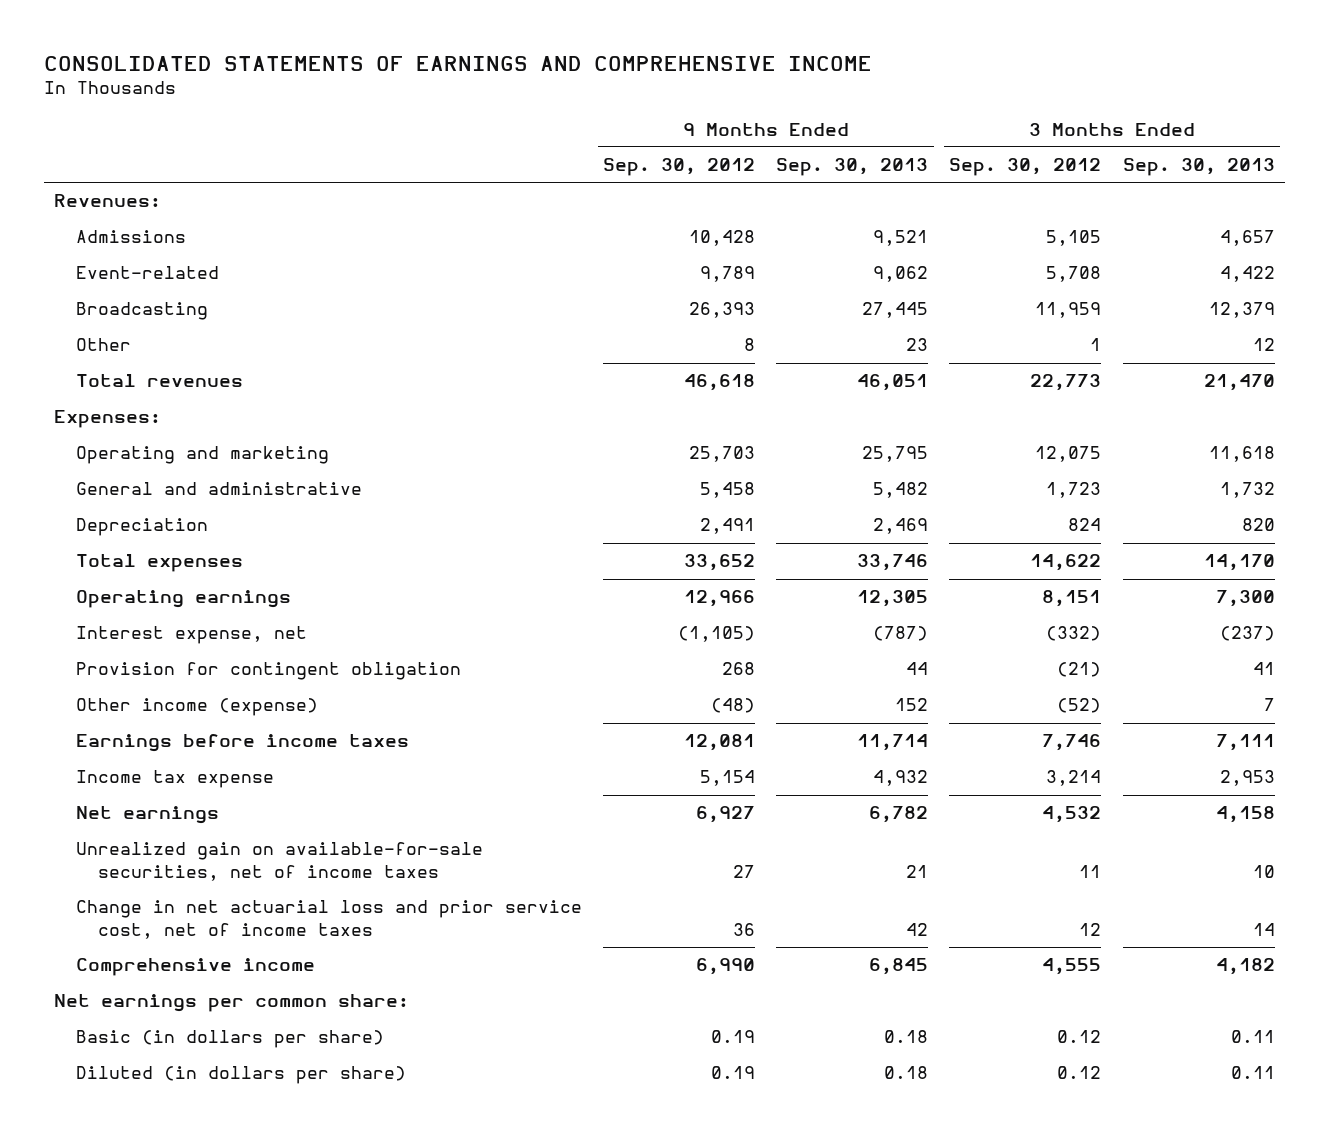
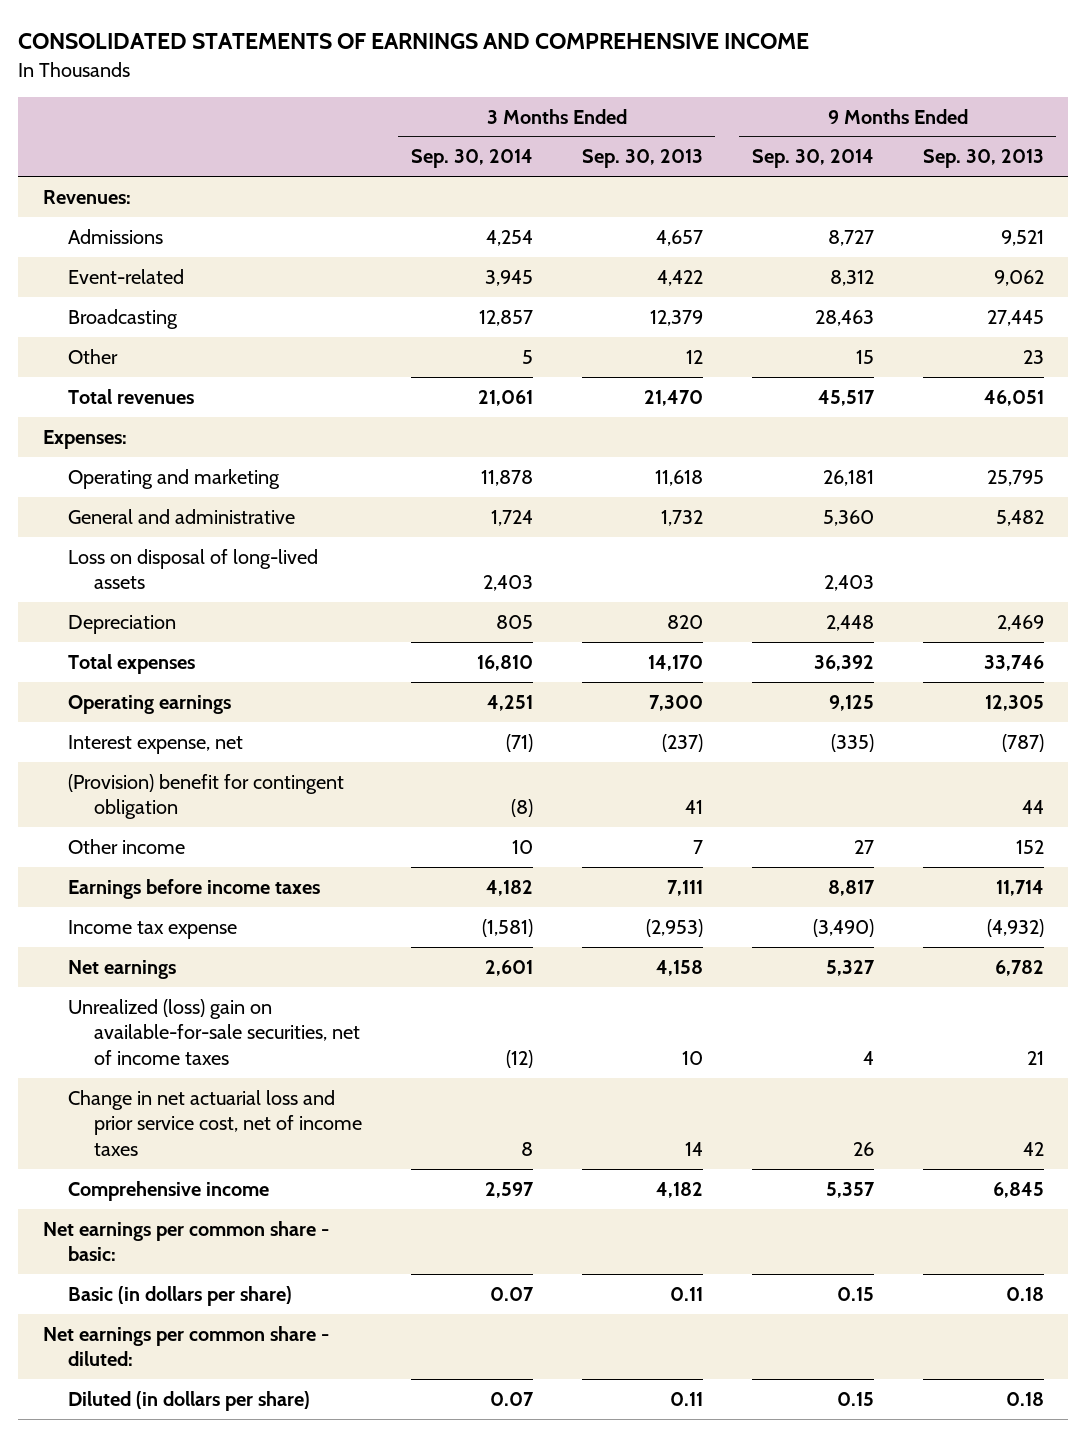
- | 9 Months Ended Sep. 30, 2012 | 9 Months Ended Sep. 30, 2013 | 3 Months Ended Sep. 30, 2012 | 3 Months Ended Sep. 30, 2013
+ | 3 Months Ended Sep. 30, 2014 | 3 Months Ended Sep. 30, 2013 | 9 Months Ended Sep. 30, 2014 | 9 Months Ended Sep. 30, 2013
+ Loss on disposal of long-lived assets | 2,403 | | 2,403 |
- Provision for contingent obligation | 268 | 44 | (21) | 41
- Other income (expense) | (48) | 152 | (52) | 7
+ (Provision) benefit for contingent obligation | (8) | 41 | | 44
+ Other income | 10 | 7 | 27 | 152
- Income tax expense | 5,154 | 4,932 | 3,214 | 2,953
+ Income tax expense | (1,581) | (2,953) | (3,490) | (4,932)
- Unrealized gain on available-for-sale securities, net of income taxes | 27 | 21 | 11 | 10
+ Unrealized (loss) gain on available-for-sale securities, net of income taxes | (12) | 10 | 4 | 21
- Net earnings per common share:
+ Net earnings per common share - basic:
+ Net earnings per common share - diluted:

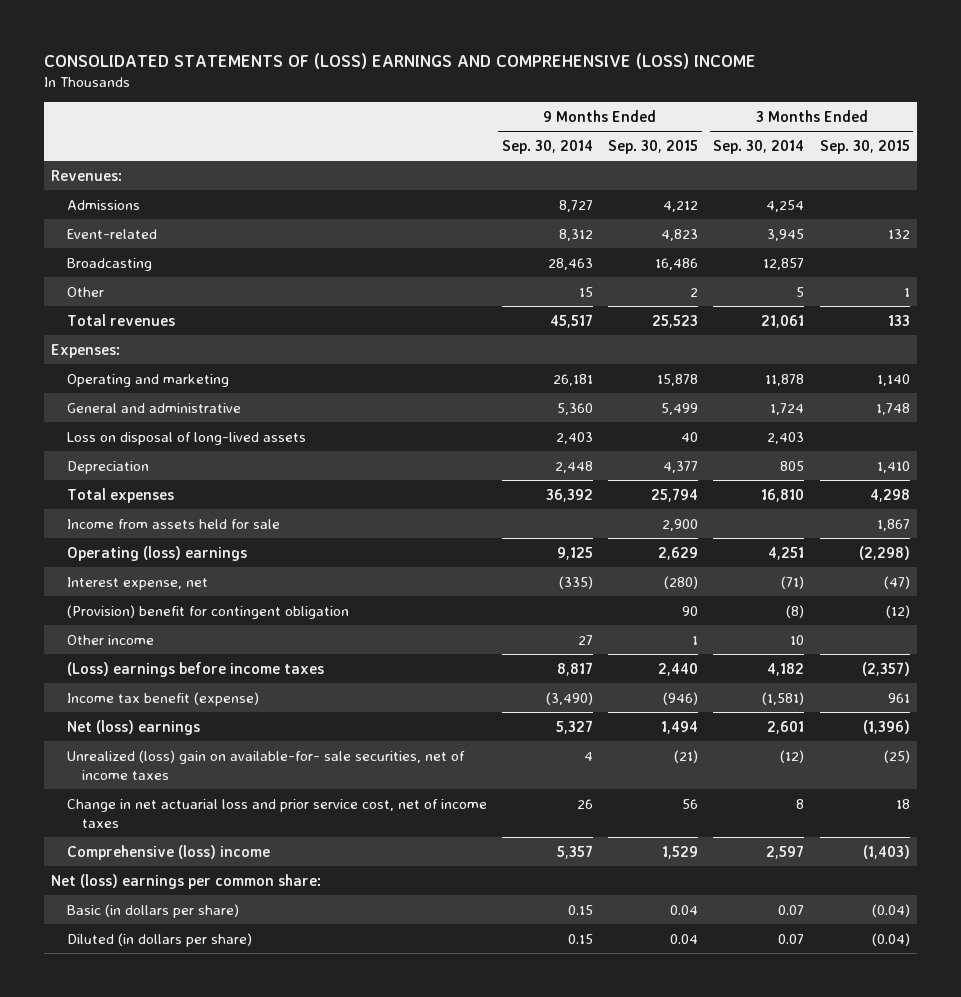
- CONSOLIDATED STATEMENTS OF EARNINGS AND COMPREHENSIVE INCOME
+ CONSOLIDATED STATEMENTS OF (LOSS) EARNINGS AND COMPREHENSIVE (LOSS) INCOME
- | 3 Months Ended Sep. 30, 2014 | 3 Months Ended Sep. 30, 2013 | 9 Months Ended Sep. 30, 2014 | 9 Months Ended Sep. 30, 2013
+ | 9 Months Ended Sep. 30, 2014 | 9 Months Ended Sep. 30, 2015 | 3 Months Ended Sep. 30, 2014 | 3 Months Ended Sep. 30, 2015
- Operating earnings | 4,251 | 7,300 | 9,125 | 12,305
+ Income from assets held for sale | | 2,900 | | 1,867
+ Operating (loss) earnings | 9,125 | 2,629 | 4,251 | (2,298)
- Earnings before income taxes | 4,182 | 7,111 | 8,817 | 11,714
- Income tax expense | (1,581) | (2,953) | (3,490) | (4,932)
- Net earnings | 2,601 | 4,158 | 5,327 | 6,782
- Unrealized (loss) gain on available-for-sale securities, net of income taxes | (12) | 10 | 4 | 21
+ (Loss) earnings before income taxes | 8,817 | 2,440 | 4,182 | (2,357)
+ Income tax benefit (expense) | (3,490) | (946) | (1,581) | 961
+ Net (loss) earnings | 5,327 | 1,494 | 2,601 | (1,396)
+ Unrealized (loss) gain on available-for- sale securities, net of income taxes | 4 | (21) | (12) | (25)
- Comprehensive income | 2,597 | 4,182 | 5,357 | 6,845
- Net earnings per common share - basic:
+ Comprehensive (loss) income | 5,357 | 1,529 | 2,597 | (1,403)
+ Net (loss) earnings per common share:
- Net earnings per common share - diluted:

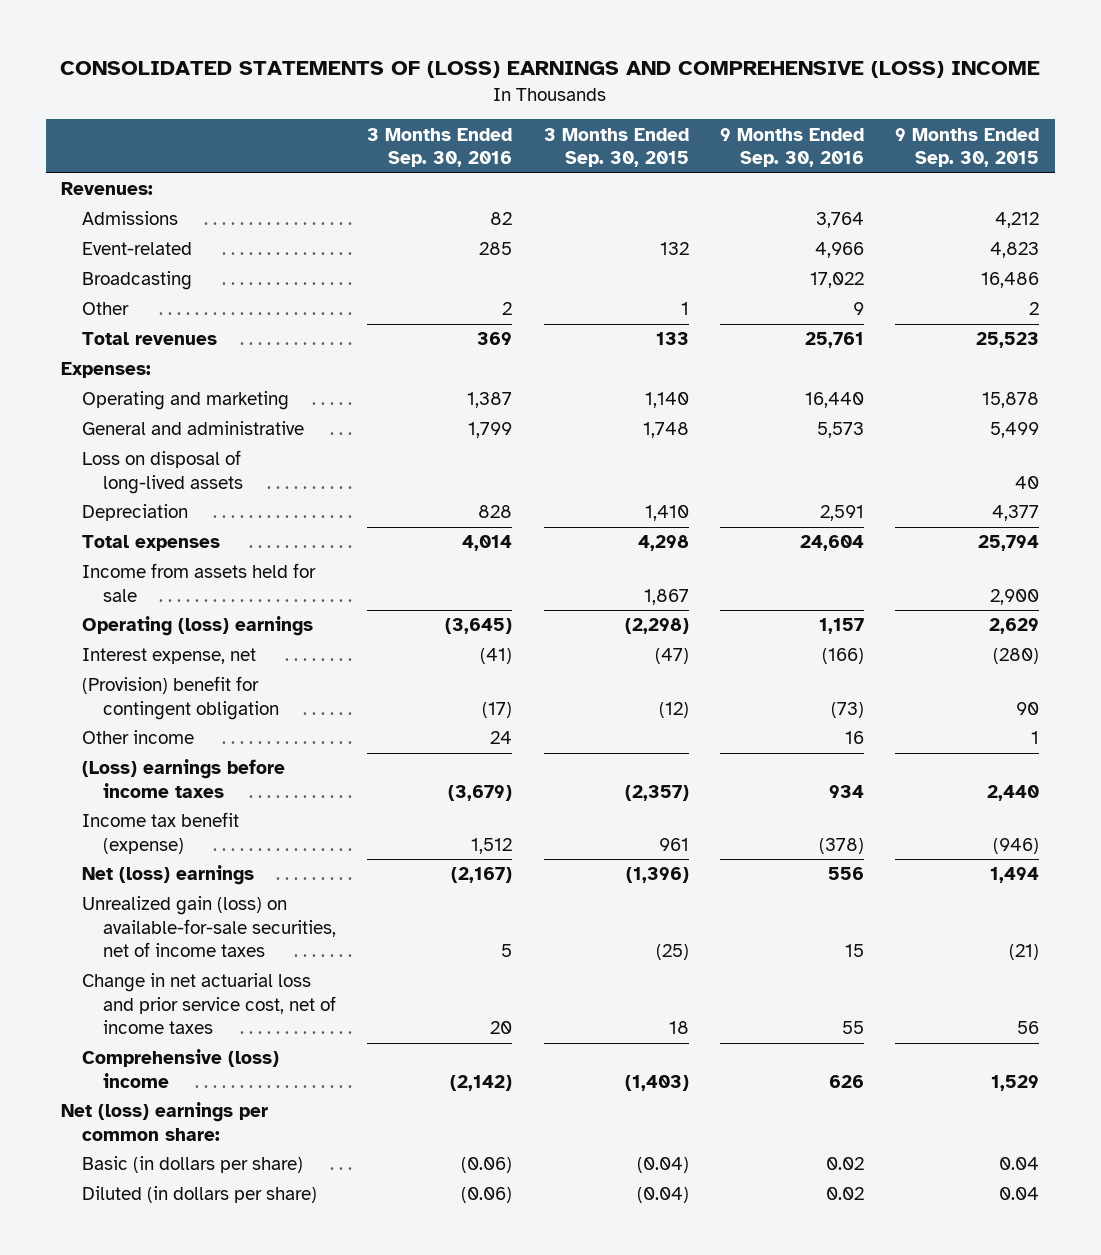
- | 9 Months Ended Sep. 30, 2014 | 9 Months Ended Sep. 30, 2015 | 3 Months Ended Sep. 30, 2014 | 3 Months Ended Sep. 30, 2015
+ | 3 Months Ended Sep. 30, 2016 | 3 Months Ended Sep. 30, 2015 | 9 Months Ended Sep. 30, 2016 | 9 Months Ended Sep. 30, 2015
- Unrealized (loss) gain on available-for- sale securities, net of income taxes | 4 | (21) | (12) | (25)
+ Unrealized gain (loss) on available-for-sale securities, net of income taxes | 5 | (25) | 15 | (21)

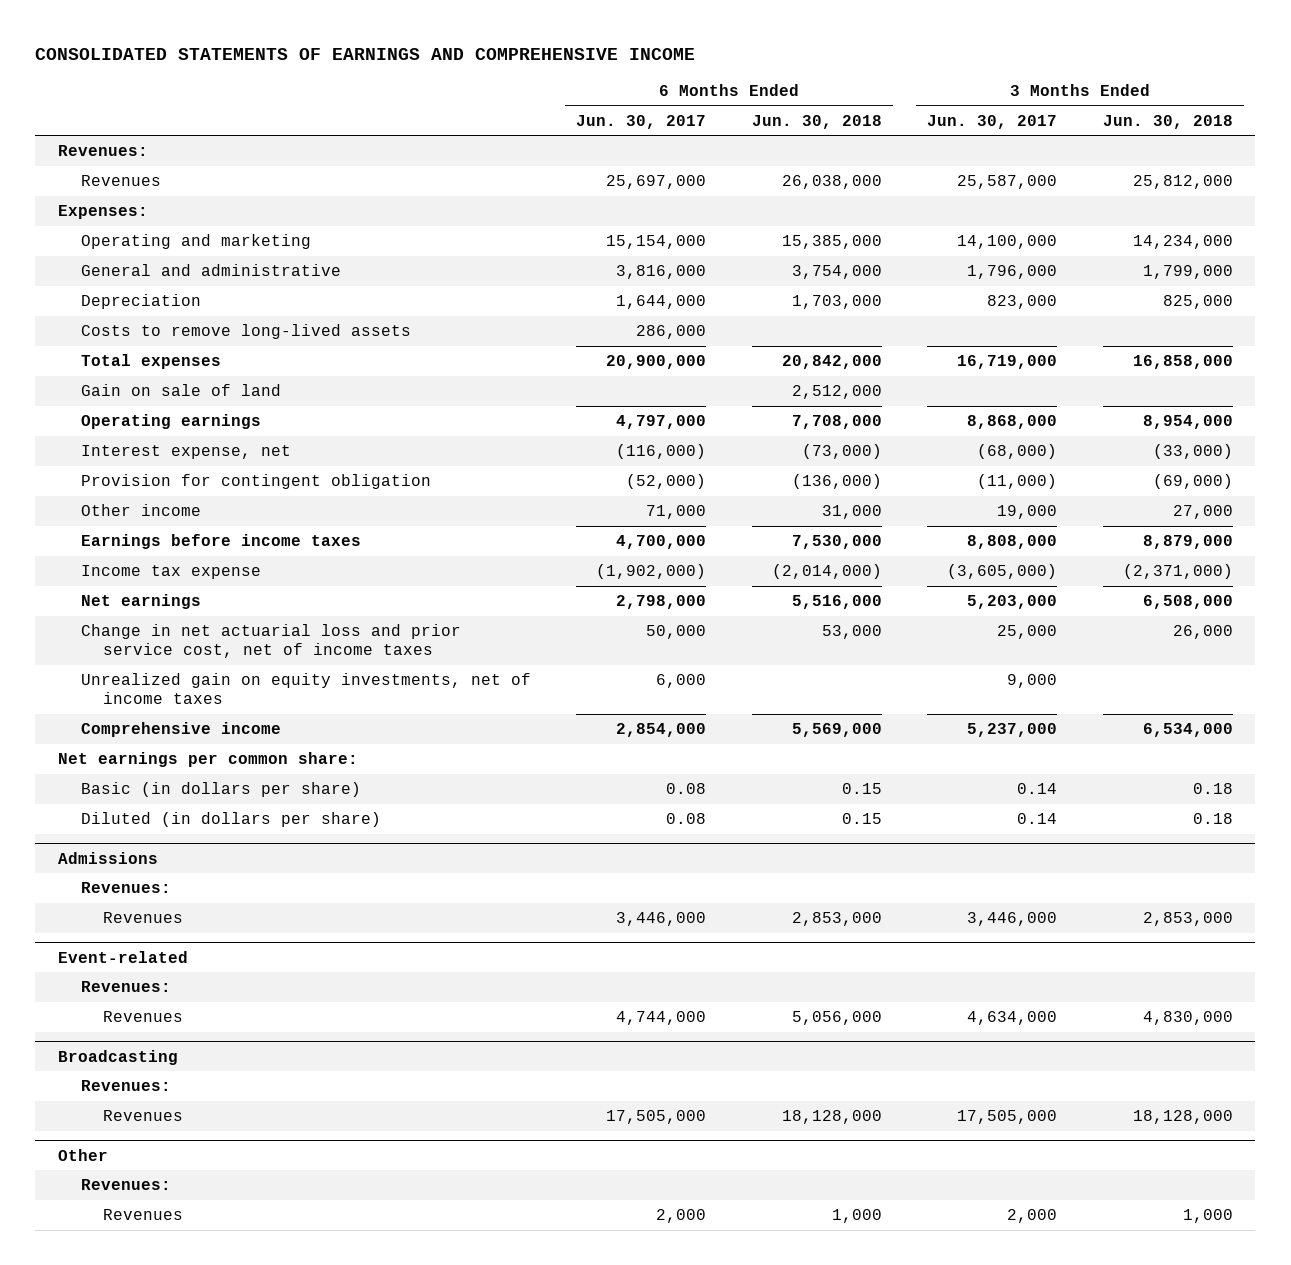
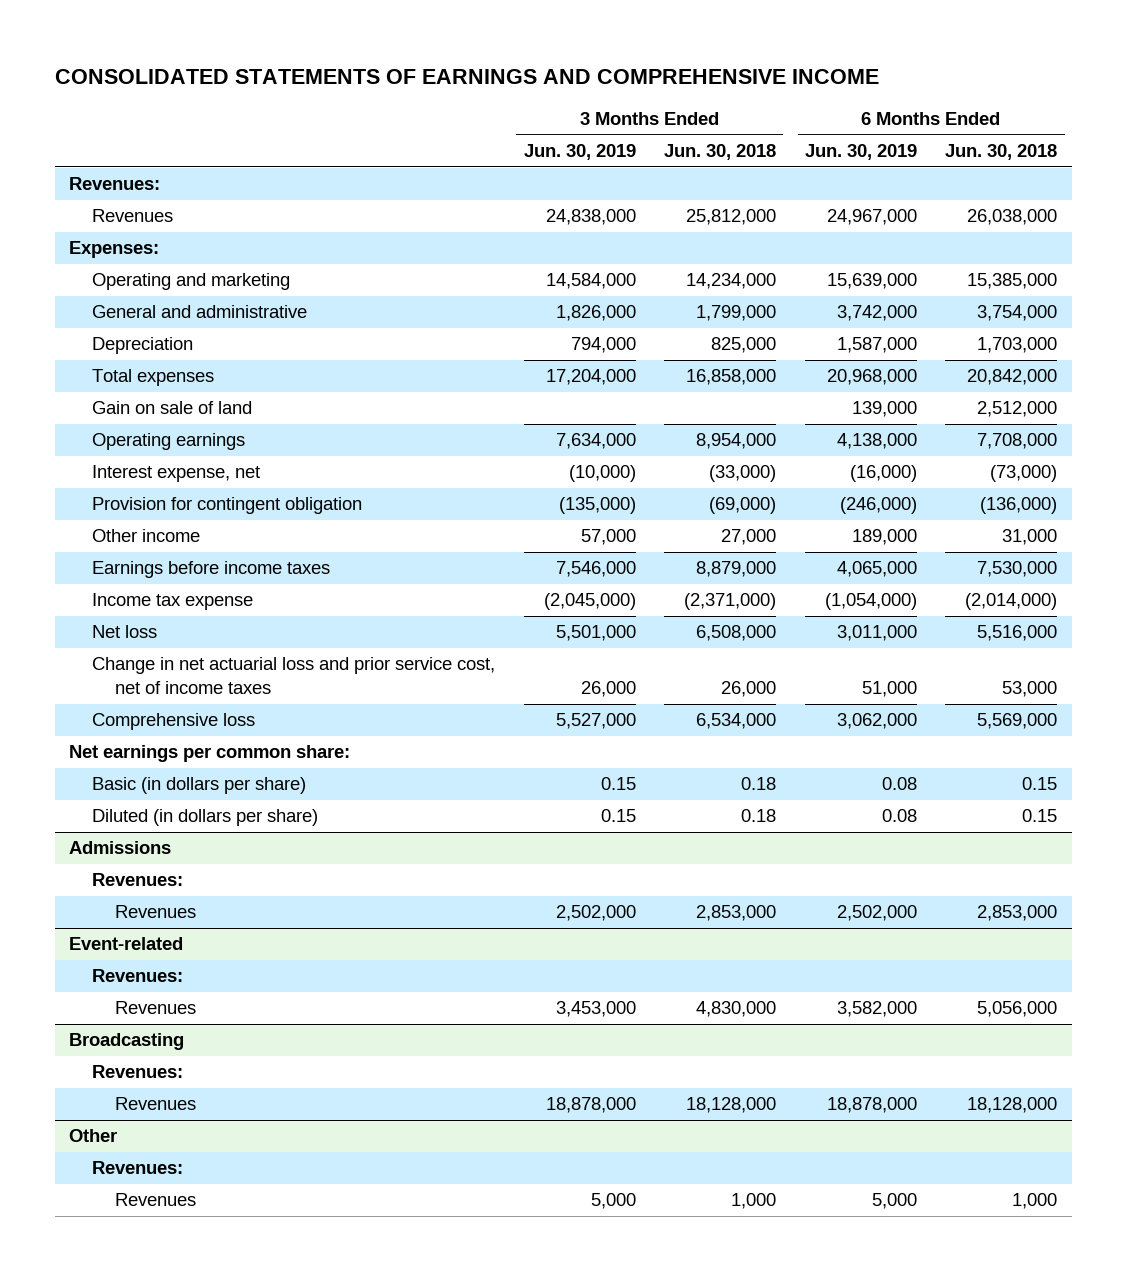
- | 6 Months Ended Jun. 30, 2017 | 6 Months Ended Jun. 30, 2018 | 3 Months Ended Jun. 30, 2017 | 3 Months Ended Jun. 30, 2018
+ | 3 Months Ended Jun. 30, 2019 | 3 Months Ended Jun. 30, 2018 | 6 Months Ended Jun. 30, 2019 | 6 Months Ended Jun. 30, 2018
- Costs to remove long-lived assets | 286,000 | | |
- Net earnings | 2,798,000 | 5,516,000 | 5,203,000 | 6,508,000
+ Net loss | 5,501,000 | 6,508,000 | 3,011,000 | 5,516,000
- Unrealized gain on equity investments, net of income taxes | 6,000 | | 9,000 |
- Comprehensive income | 2,854,000 | 5,569,000 | 5,237,000 | 6,534,000
+ Comprehensive loss | 5,527,000 | 6,534,000 | 3,062,000 | 5,569,000

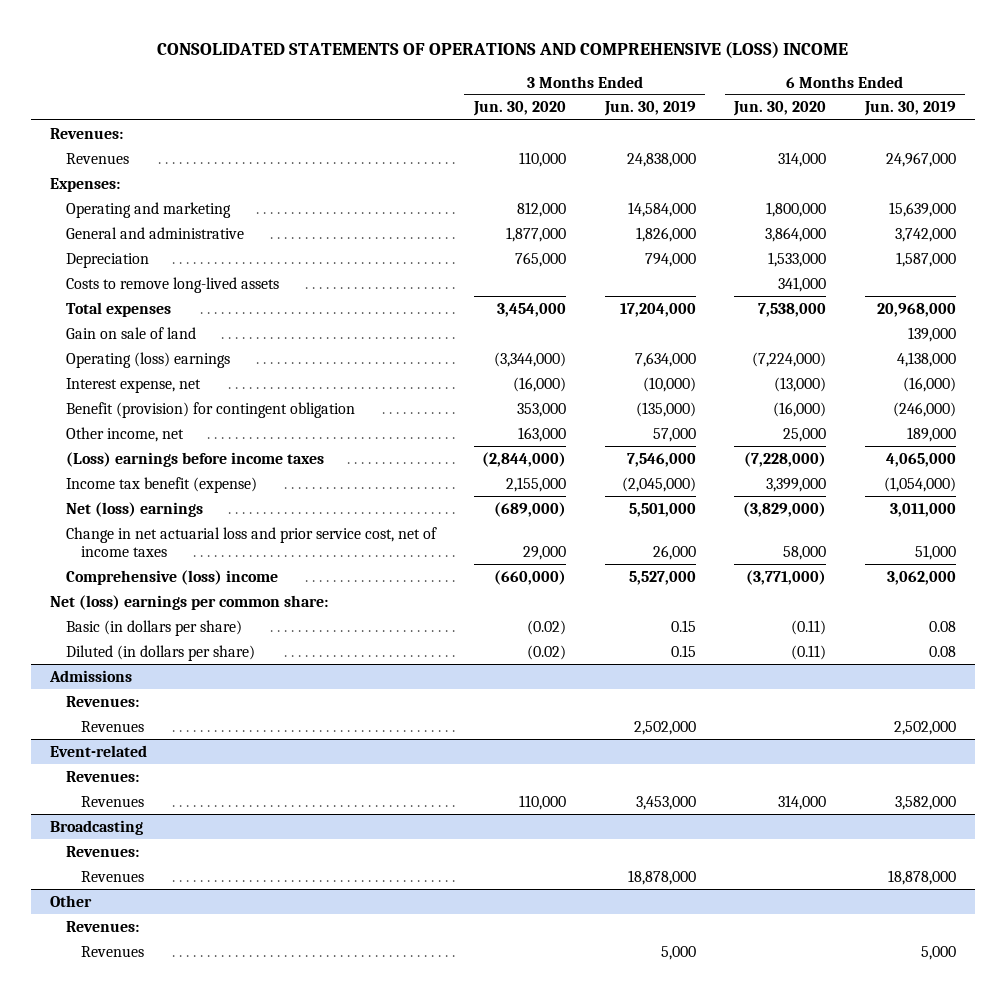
- CONSOLIDATED STATEMENTS OF EARNINGS AND COMPREHENSIVE INCOME
+ CONSOLIDATED STATEMENTS OF OPERATIONS AND COMPREHENSIVE (LOSS) INCOME
- | 3 Months Ended Jun. 30, 2019 | 3 Months Ended Jun. 30, 2018 | 6 Months Ended Jun. 30, 2019 | 6 Months Ended Jun. 30, 2018
+ | 3 Months Ended Jun. 30, 2020 | 3 Months Ended Jun. 30, 2019 | 6 Months Ended Jun. 30, 2020 | 6 Months Ended Jun. 30, 2019
+ Costs to remove long-lived assets | | | 341,000 |
- Operating earnings | 7,634,000 | 8,954,000 | 4,138,000 | 7,708,000
+ Operating (loss) earnings | (3,344,000) | 7,634,000 | (7,224,000) | 4,138,000
- Provision for contingent obligation | (135,000) | (69,000) | (246,000) | (136,000)
- Other income | 57,000 | 27,000 | 189,000 | 31,000
- Earnings before income taxes | 7,546,000 | 8,879,000 | 4,065,000 | 7,530,000
- Income tax expense | (2,045,000) | (2,371,000) | (1,054,000) | (2,014,000)
- Net loss | 5,501,000 | 6,508,000 | 3,011,000 | 5,516,000
+ Benefit (provision) for contingent obligation | 353,000 | (135,000) | (16,000) | (246,000)
+ Other income, net | 163,000 | 57,000 | 25,000 | 189,000
+ (Loss) earnings before income taxes | (2,844,000) | 7,546,000 | (7,228,000) | 4,065,000
+ Income tax benefit (expense) | 2,155,000 | (2,045,000) | 3,399,000 | (1,054,000)
+ Net (loss) earnings | (689,000) | 5,501,000 | (3,829,000) | 3,011,000
- Comprehensive loss | 5,527,000 | 6,534,000 | 3,062,000 | 5,569,000
- Net earnings per common share:
+ Comprehensive (loss) income | (660,000) | 5,527,000 | (3,771,000) | 3,062,000
+ Net (loss) earnings per common share:

